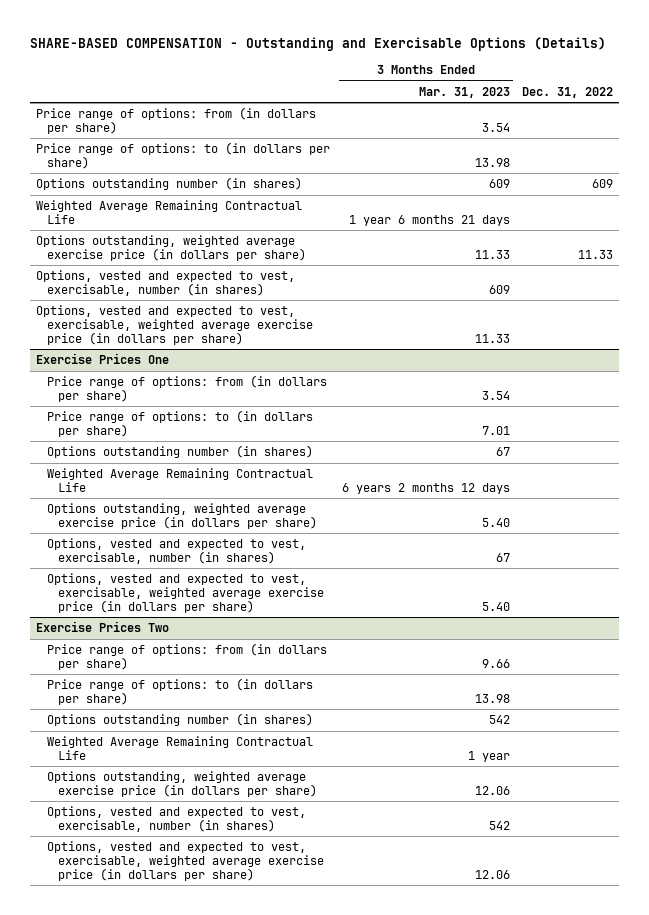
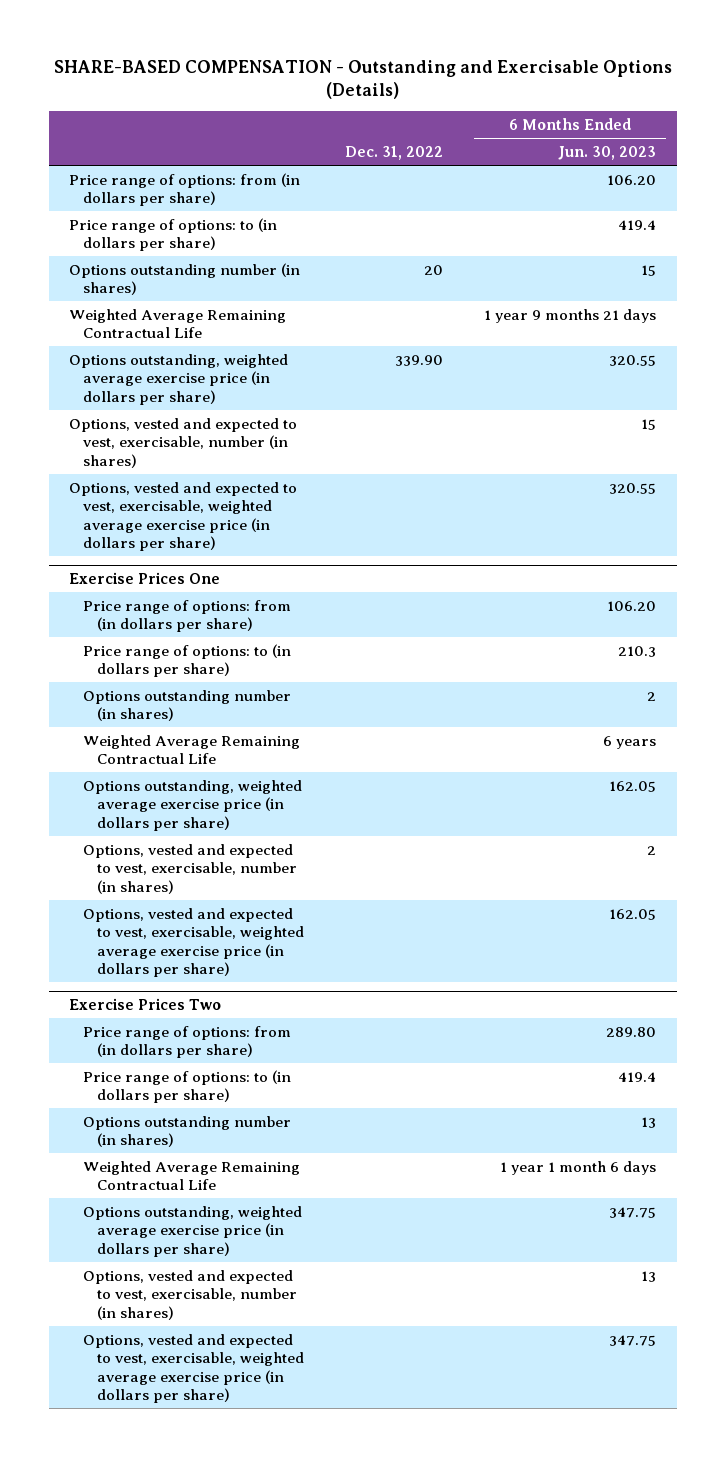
- | 3 Months Ended Mar. 31, 2023 | Dec. 31, 2022
+ | Dec. 31, 2022 | 6 Months Ended Jun. 30, 2023
- Options outstanding number (in shares) | 609 | 609
+ Options outstanding number (in shares) | 20 | 15
- Options outstanding, weighted average exercise price (in dollars per share) | 11.33 | 11.33
+ Options outstanding, weighted average exercise price (in dollars per share) | 339.90 | 320.55

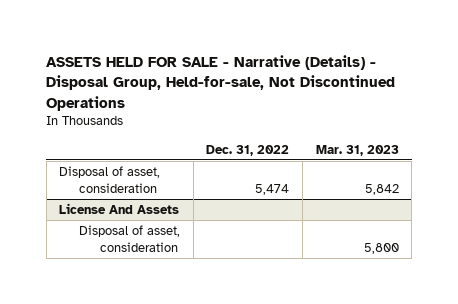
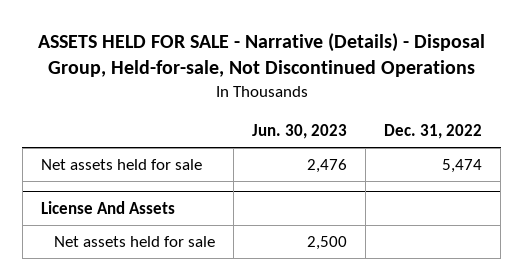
- | Dec. 31, 2022 | Mar. 31, 2023
+ | Jun. 30, 2023 | Dec. 31, 2022
- Disposal of asset, consideration | 5,474 | 5,842
+ Net assets held for sale | 2,476 | 5,474
@ License And Assets
- Disposal of asset, consideration | | 5,800
+ Net assets held for sale | 2,500 |

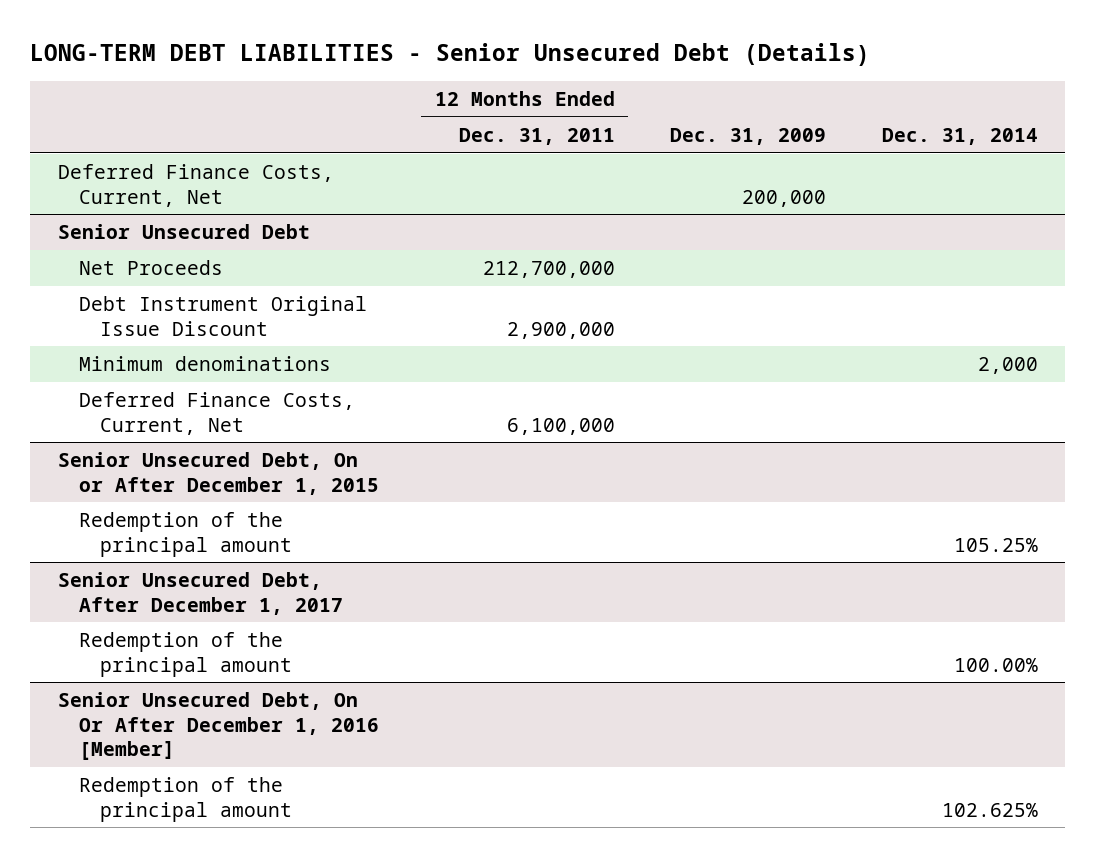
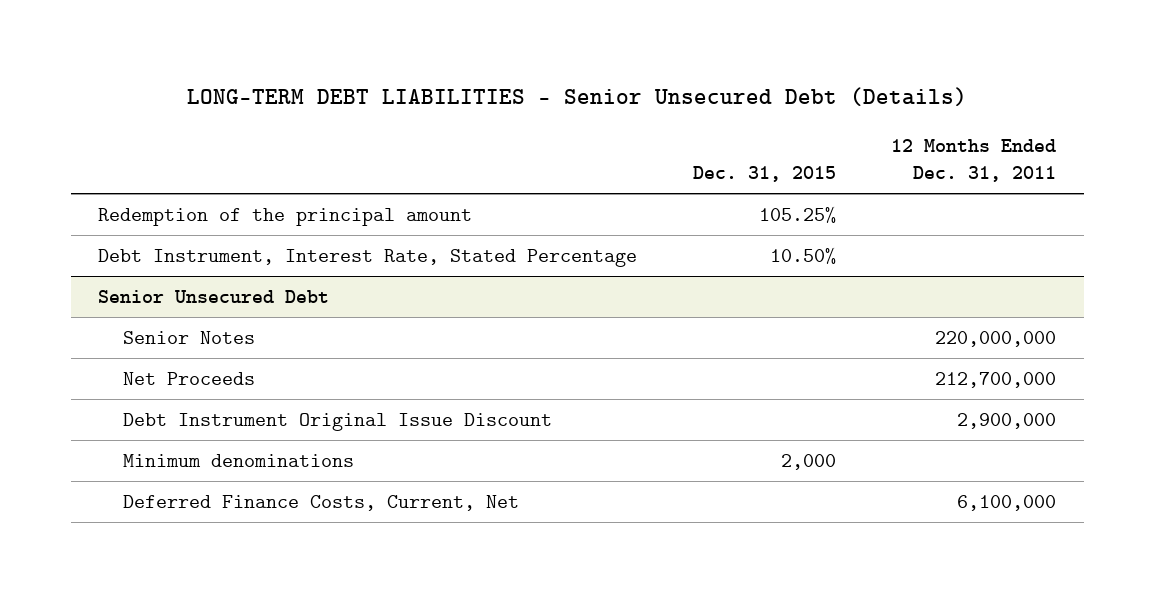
- | 12 Months Ended Dec. 31, 2011 | Dec. 31, 2009 | Dec. 31, 2014
+ | Dec. 31, 2015 | 12 Months Ended Dec. 31, 2011
- Deferred Finance Costs, Current, Net | | 200,000 |
+ Redemption of the principal amount | 105.25% |
+ Debt Instrument, Interest Rate, Stated Percentage | 10.50% |
@ Senior Unsecured Debt
+ Senior Notes | | 220,000,000
- Senior Unsecured Debt, On or After December 1, 2015
- Redemption of the principal amount | | | 105.25%
- Senior Unsecured Debt, After December 1, 2017
- Redemption of the principal amount | | | 100.00%
- Senior Unsecured Debt, On Or After December 1, 2016 [Member]
- Redemption of the principal amount | | | 102.625%

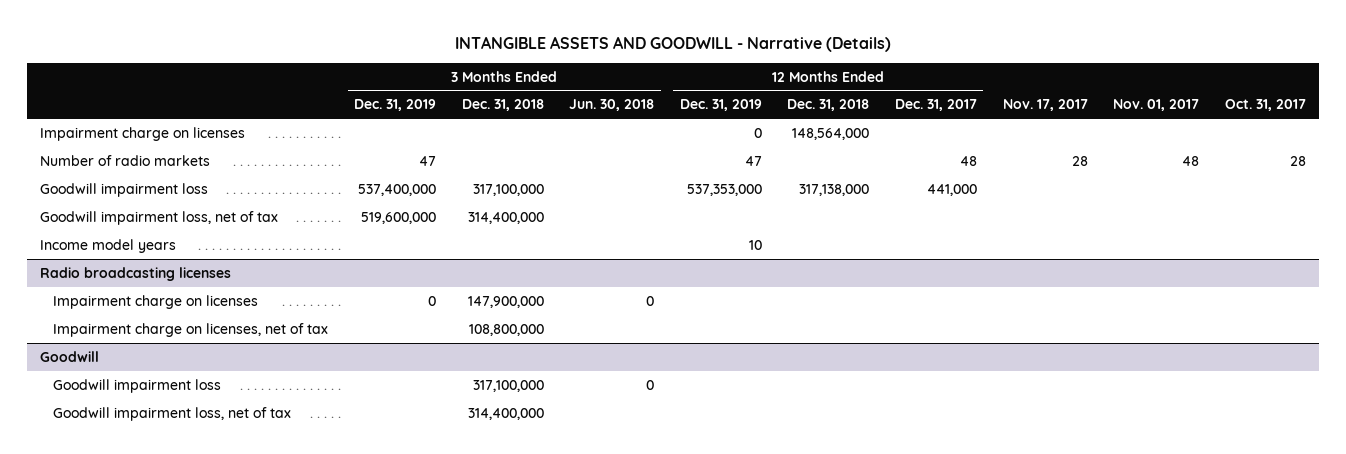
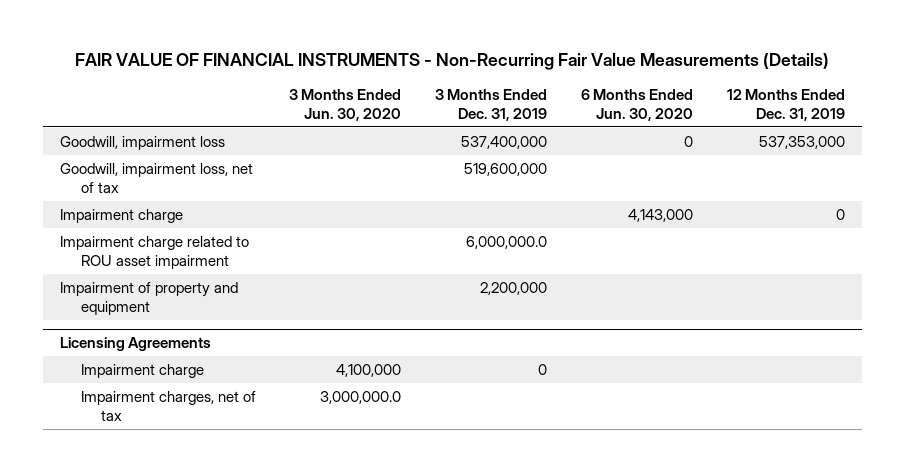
- INTANGIBLE ASSETS AND GOODWILL - Narrative (Details)
+ FAIR VALUE OF FINANCIAL INSTRUMENTS - Non-Recurring Fair Value Measurements (Details)
- | 3 Months Ended Dec. 31, 2019 | 3 Months Ended Dec. 31, 2018 | 3 Months Ended Jun. 30, 2018 | 12 Months Ended Dec. 31, 2019 | 12 Months Ended Dec. 31, 2018 | 12 Months Ended Dec. 31, 2017 | Nov. 17, 2017 | Nov. 01, 2017 | Oct. 31, 2017
+ | 3 Months Ended Jun. 30, 2020 | 3 Months Ended Dec. 31, 2019 | 6 Months Ended Jun. 30, 2020 | 12 Months Ended Dec. 31, 2019
- Impairment charge on licenses | | | | 0 | 148,564,000 | | | |
- Number of radio markets | 47 | | | 47 | | 48 | 28 | 48 | 28
- Goodwill impairment loss | 537,400,000 | 317,100,000 | | 537,353,000 | 317,138,000 | 441,000 | | |
- Goodwill impairment loss, net of tax | 519,600,000 | 314,400,000 | | | | | | |
- Income model years | | | | 10 | | | | |
- Radio broadcasting licenses
- Impairment charge on licenses | 0 | 147,900,000 | 0 | | | | | |
- Impairment charge on licenses, net of tax | | 108,800,000 | | | | | | |
- Goodwill
- Goodwill impairment loss | | 317,100,000 | 0 | | | | | |
- Goodwill impairment loss, net of tax | | 314,400,000 | | | | | | |
+ Goodwill, impairment loss | | 537,400,000 | 0 | 537,353,000
+ Goodwill, impairment loss, net of tax | | 519,600,000 | |
+ Impairment charge | | | 4,143,000 | 0
+ Impairment charge related to ROU asset impairment | | 6,000,000.0 | |
+ Impairment of property and equipment | | 2,200,000 | |
+ Licensing Agreements
+ Impairment charge | 4,100,000 | 0 | |
+ Impairment charges, net of tax | 3,000,000.0 | | |

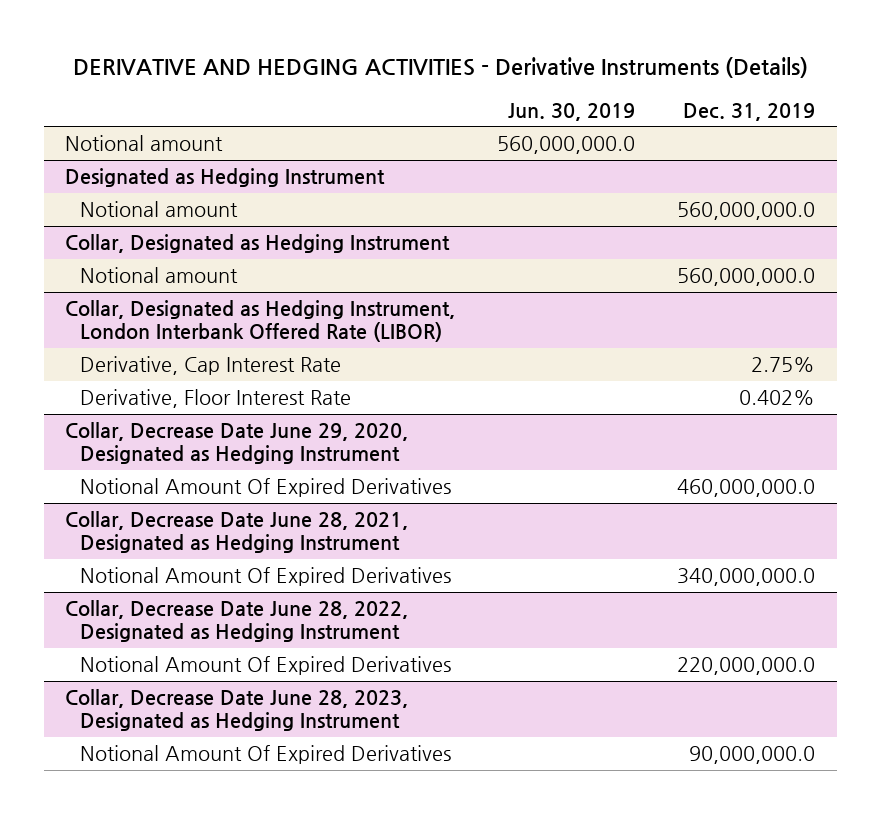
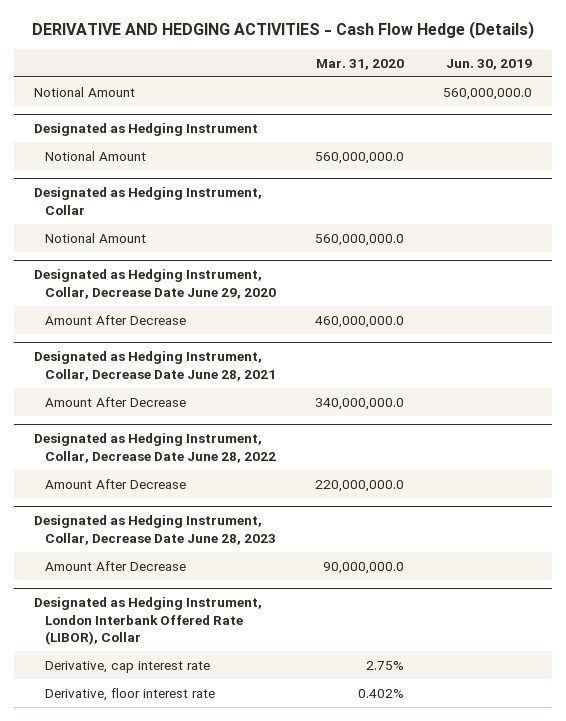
- DERIVATIVE AND HEDGING ACTIVITIES - Derivative Instruments (Details)
+ DERIVATIVE AND HEDGING ACTIVITIES - Cash Flow Hedge (Details)
- | Jun. 30, 2019 | Dec. 31, 2019
+ | Mar. 31, 2020 | Jun. 30, 2019
- Notional amount | 560,000,000.0 |
+ Notional Amount | | 560,000,000.0
@ Designated as Hedging Instrument
- Notional amount | | 560,000,000.0
- Collar, Designated as Hedging Instrument
- Notional amount | | 560,000,000.0
- Collar, Designated as Hedging Instrument, London Interbank Offered Rate (LIBOR)
- Derivative, Cap Interest Rate | | 2.75%
- Derivative, Floor Interest Rate | | 0.402%
- Collar, Decrease Date June 29, 2020, Designated as Hedging Instrument
- Notional Amount Of Expired Derivatives | | 460,000,000.0
- Collar, Decrease Date June 28, 2021, Designated as Hedging Instrument
- Notional Amount Of Expired Derivatives | | 340,000,000.0
- Collar, Decrease Date June 28, 2022, Designated as Hedging Instrument
- Notional Amount Of Expired Derivatives | | 220,000,000.0
- Collar, Decrease Date June 28, 2023, Designated as Hedging Instrument
- Notional Amount Of Expired Derivatives | | 90,000,000.0
@ Designated as Hedging Instrument
+ Notional Amount | 560,000,000.0 |
+ Designated as Hedging Instrument, Collar
+ Notional Amount | 560,000,000.0 |
+ Designated as Hedging Instrument, Collar, Decrease Date June 29, 2020
+ Amount After Decrease | 460,000,000.0 |
+ Designated as Hedging Instrument, Collar, Decrease Date June 28, 2021
+ Amount After Decrease | 340,000,000.0 |
+ Designated as Hedging Instrument, Collar, Decrease Date June 28, 2022
+ Amount After Decrease | 220,000,000.0 |
+ Designated as Hedging Instrument, Collar, Decrease Date June 28, 2023
+ Amount After Decrease | 90,000,000.0 |
+ Designated as Hedging Instrument, London Interbank Offered Rate (LIBOR), Collar
+ Derivative, cap interest rate | 2.75% |
+ Derivative, floor interest rate | 0.402% |

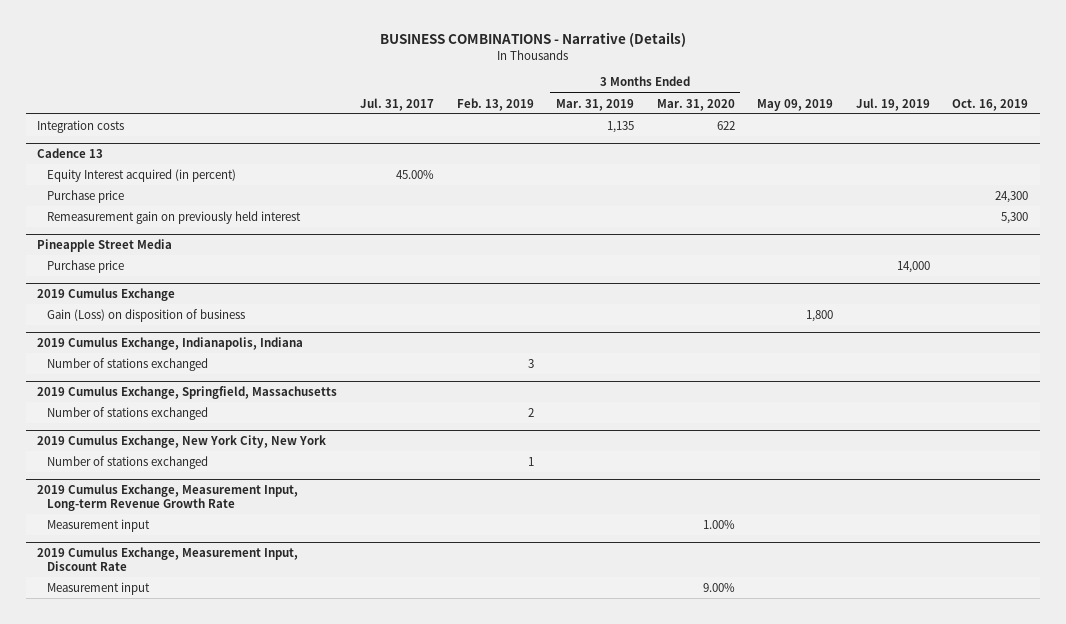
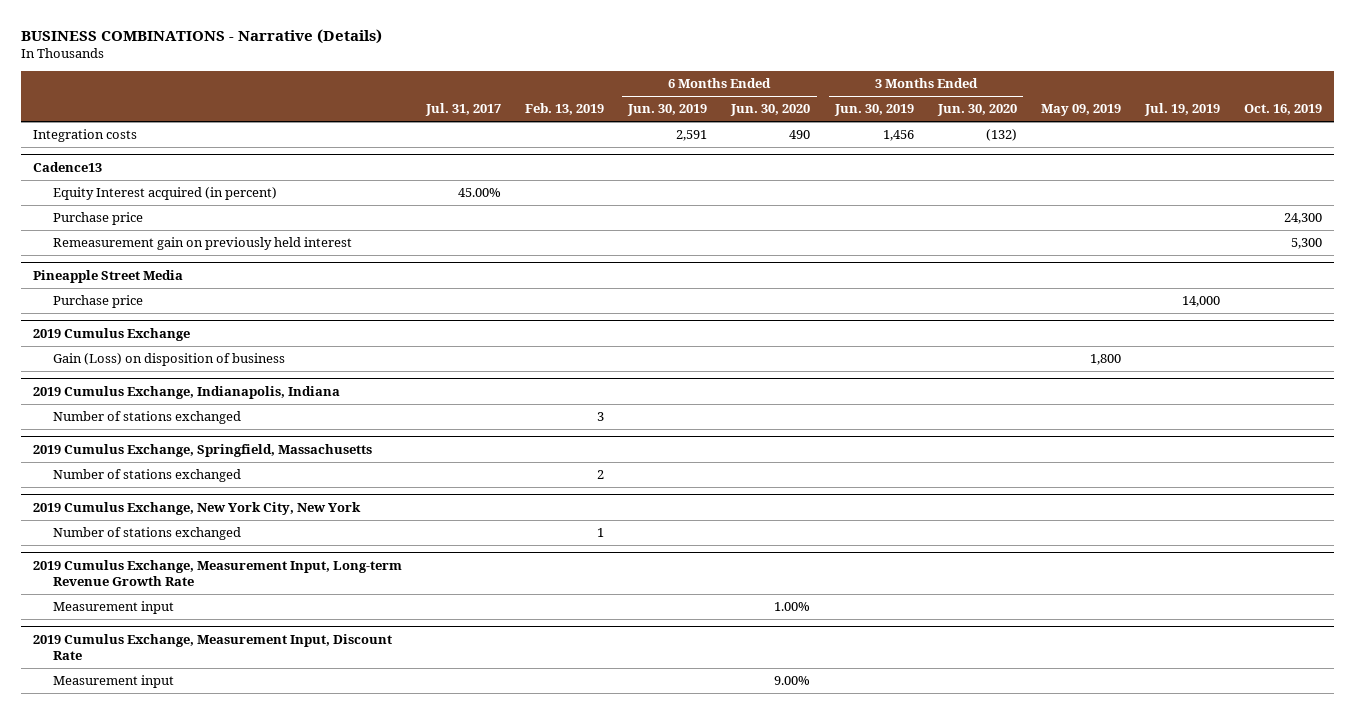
- | Jul. 31, 2017 | Feb. 13, 2019 | 3 Months Ended Mar. 31, 2019 | 3 Months Ended Mar. 31, 2020 | May 09, 2019 | Jul. 19, 2019 | Oct. 16, 2019
+ | Jul. 31, 2017 | Feb. 13, 2019 | 6 Months Ended Jun. 30, 2019 | 6 Months Ended Jun. 30, 2020 | 3 Months Ended Jun. 30, 2019 | 3 Months Ended Jun. 30, 2020 | May 09, 2019 | Jul. 19, 2019 | Oct. 16, 2019
- Cadence 13
+ Cadence13

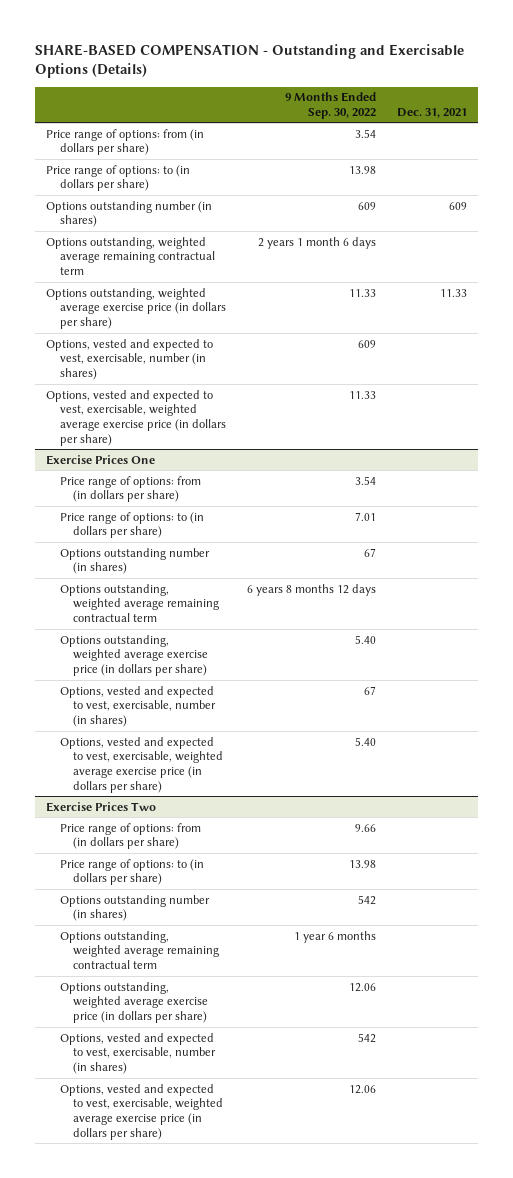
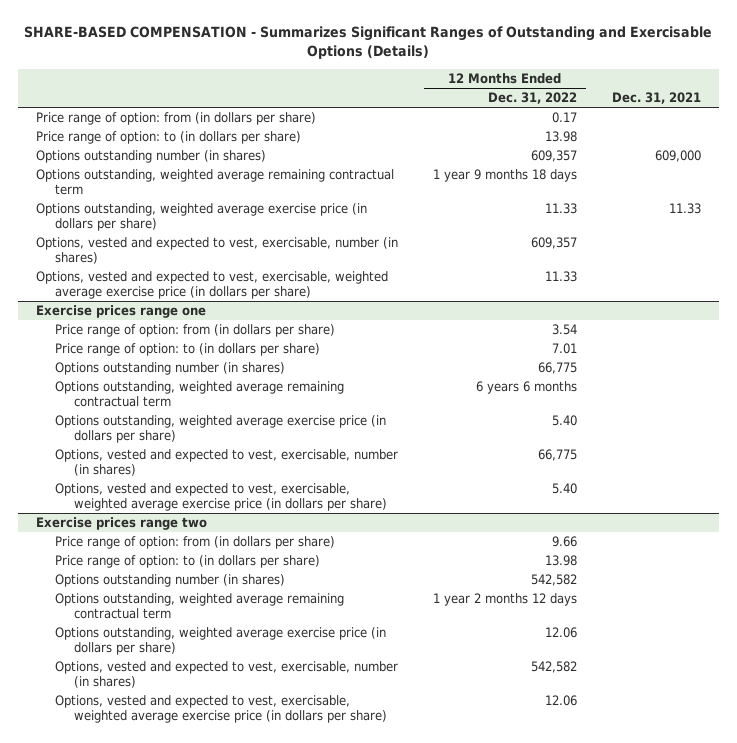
- SHARE-BASED COMPENSATION - Outstanding and Exercisable Options (Details)
+ SHARE-BASED COMPENSATION - Summarizes Significant Ranges of Outstanding and Exercisable Options (Details)
- | 9 Months Ended Sep. 30, 2022 | Dec. 31, 2021
+ | 12 Months Ended Dec. 31, 2022 | Dec. 31, 2021
- Price range of options: from (in dollars per share) | 3.54 |
- Price range of options: to (in dollars per share) | 13.98 |
- Options outstanding number (in shares) | 609 | 609
+ Price range of option: from (in dollars per share) | 0.17 |
+ Price range of option: to (in dollars per share) | 13.98 |
+ Options outstanding number (in shares) | 609,357 | 609,000
- Exercise Prices One
- Price range of options: from (in dollars per share) | 3.54 |
- Price range of options: to (in dollars per share) | 7.01 |
- Options outstanding number (in shares) | 67 |
- Options outstanding, weighted average remaining contractual term | 6 years 8 months 12 days |
- Options outstanding, weighted average exercise price (in dollars per share) | 5.40 |
- Options, vested and expected to vest, exercisable, number (in shares) | 67 |
- Options, vested and expected to vest, exercisable, weighted average exercise price (in dollars per share) | 5.40 |
- Exercise Prices Two
- Price range of options: from (in dollars per share) | 9.66 |
- Price range of options: to (in dollars per share) | 13.98 |
- Options outstanding number (in shares) | 542 |
- Options outstanding, weighted average remaining contractual term | 1 year 6 months |
- Options outstanding, weighted average exercise price (in dollars per share) | 12.06 |
- Options, vested and expected to vest, exercisable, number (in shares) | 542 |
- Options, vested and expected to vest, exercisable, weighted average exercise price (in dollars per share) | 12.06 |
+ Exercise prices range one
+ Price range of option: from (in dollars per share) | 3.54 |
+ Price range of option: to (in dollars per share) | 7.01 |
+ Options outstanding number (in shares) | 66,775 |
+ Options outstanding, weighted average remaining contractual term | 6 years 6 months |
+ Options outstanding, weighted average exercise price (in dollars per share) | 5.40 |
+ Options, vested and expected to vest, exercisable, number (in shares) | 66,775 |
+ Options, vested and expected to vest, exercisable, weighted average exercise price (in dollars per share) | 5.40 |
+ Exercise prices range two
+ Price range of option: from (in dollars per share) | 9.66 |
+ Price range of option: to (in dollars per share) | 13.98 |
+ Options outstanding number (in shares) | 542,582 |
+ Options outstanding, weighted average remaining contractual term | 1 year 2 months 12 days |
+ Options outstanding, weighted average exercise price (in dollars per share) | 12.06 |
+ Options, vested and expected to vest, exercisable, number (in shares) | 542,582 |
+ Options, vested and expected to vest, exercisable, weighted average exercise price (in dollars per share) | 12.06 |

